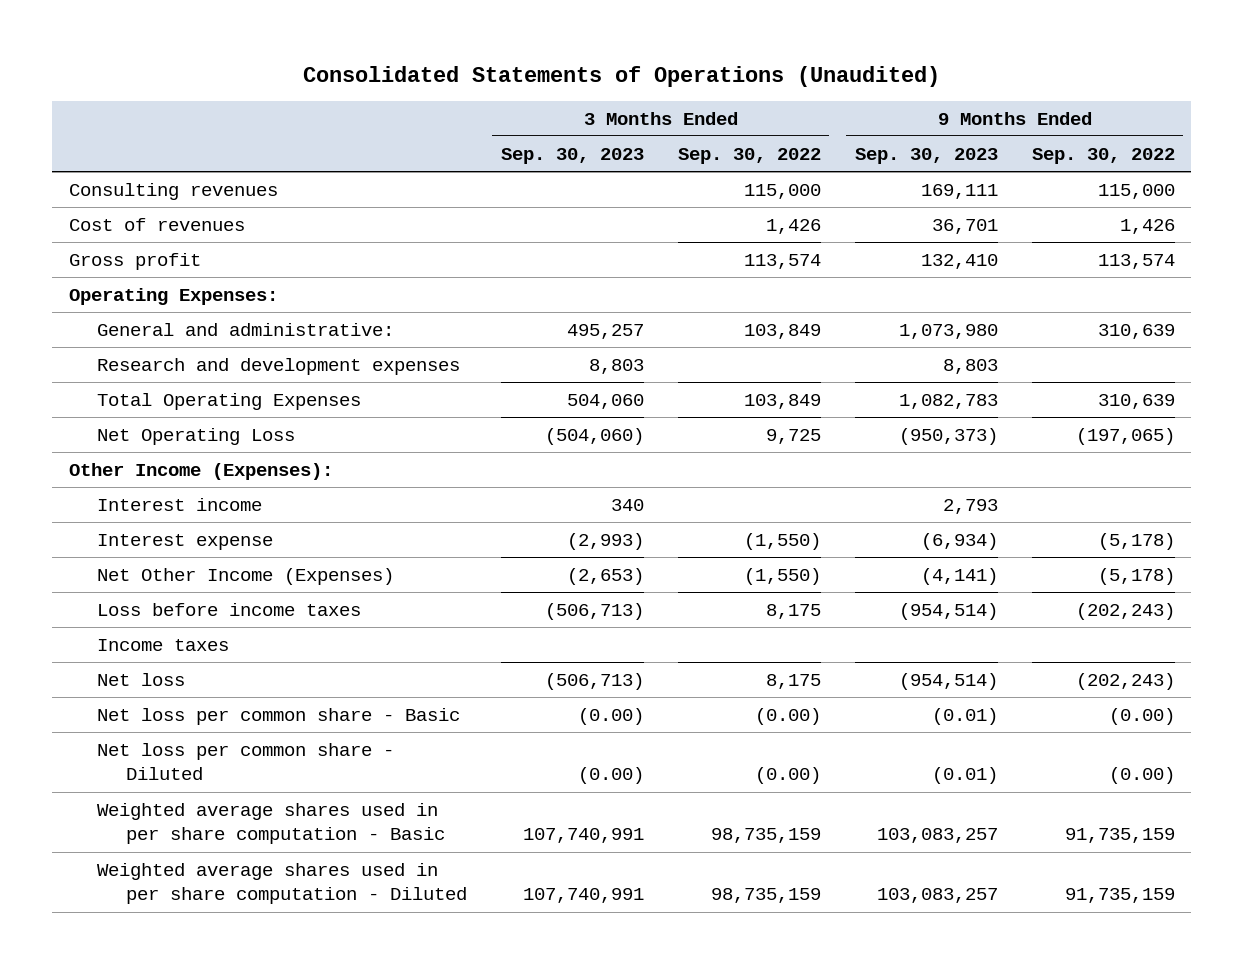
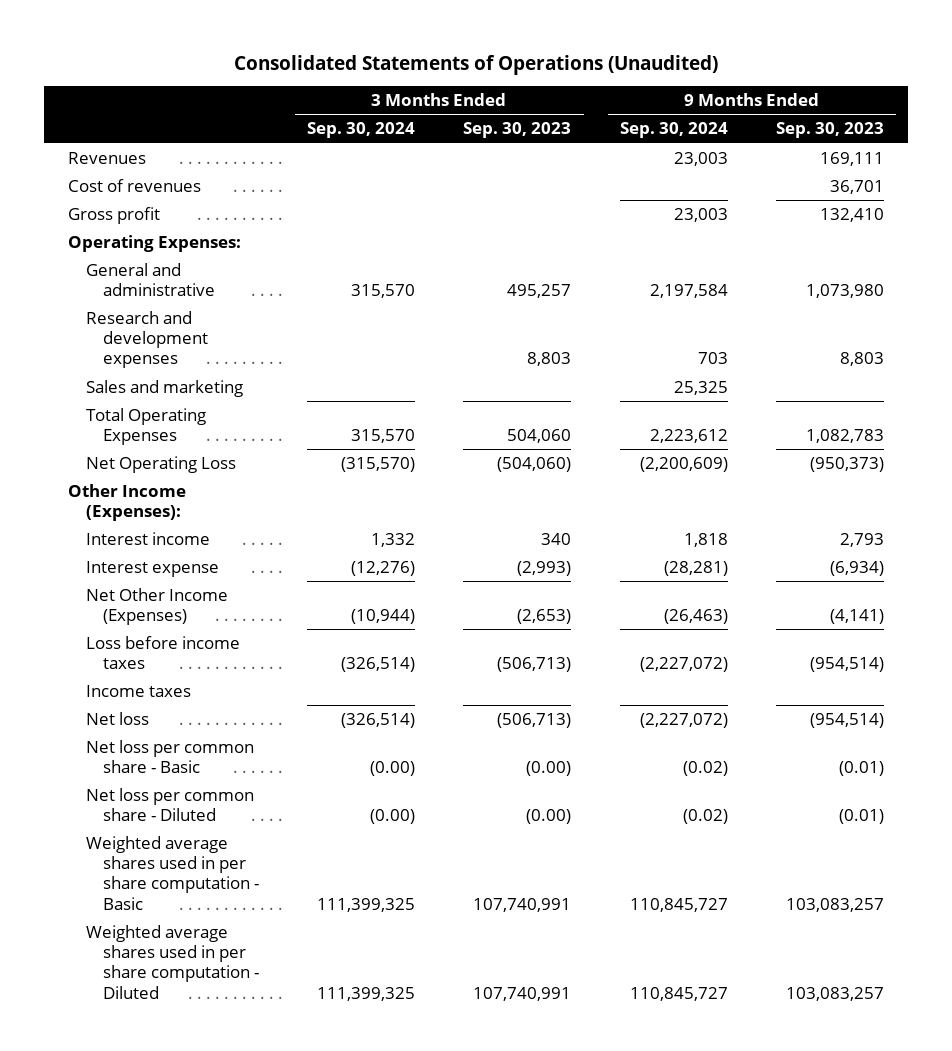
- | 3 Months Ended Sep. 30, 2023 | 3 Months Ended Sep. 30, 2022 | 9 Months Ended Sep. 30, 2023 | 9 Months Ended Sep. 30, 2022
+ | 3 Months Ended Sep. 30, 2024 | 3 Months Ended Sep. 30, 2023 | 9 Months Ended Sep. 30, 2024 | 9 Months Ended Sep. 30, 2023
- Consulting revenues | | 115,000 | 169,111 | 115,000
+ Revenues | | | 23,003 | 169,111
- General and administrative: | 495,257 | 103,849 | 1,073,980 | 310,639
+ General and administrative | 315,570 | 495,257 | 2,197,584 | 1,073,980
+ Sales and marketing | | | 25,325 |

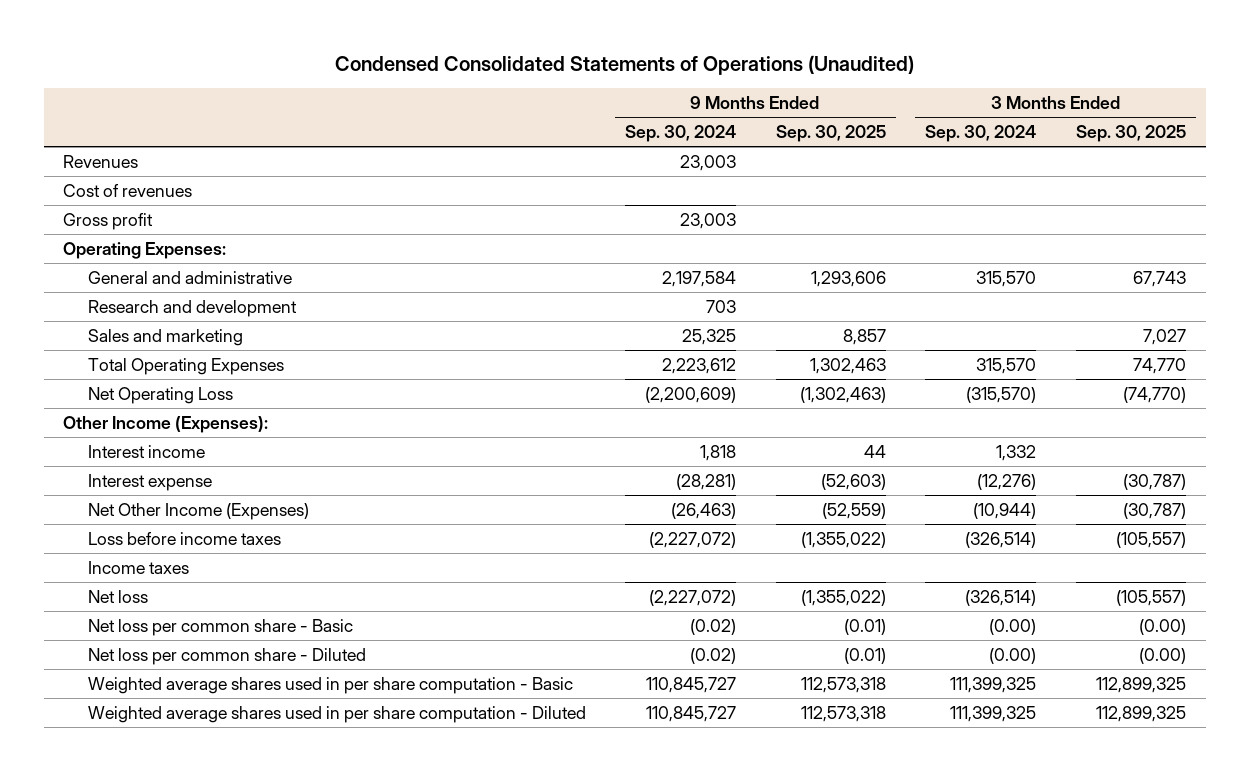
- Consolidated Statements of Operations (Unaudited)
+ Condensed Consolidated Statements of Operations (Unaudited)
- | 3 Months Ended Sep. 30, 2024 | 3 Months Ended Sep. 30, 2023 | 9 Months Ended Sep. 30, 2024 | 9 Months Ended Sep. 30, 2023
+ | 9 Months Ended Sep. 30, 2024 | 9 Months Ended Sep. 30, 2025 | 3 Months Ended Sep. 30, 2024 | 3 Months Ended Sep. 30, 2025
- Research and development expenses | | 8,803 | 703 | 8,803
+ Research and development | 703 | | |

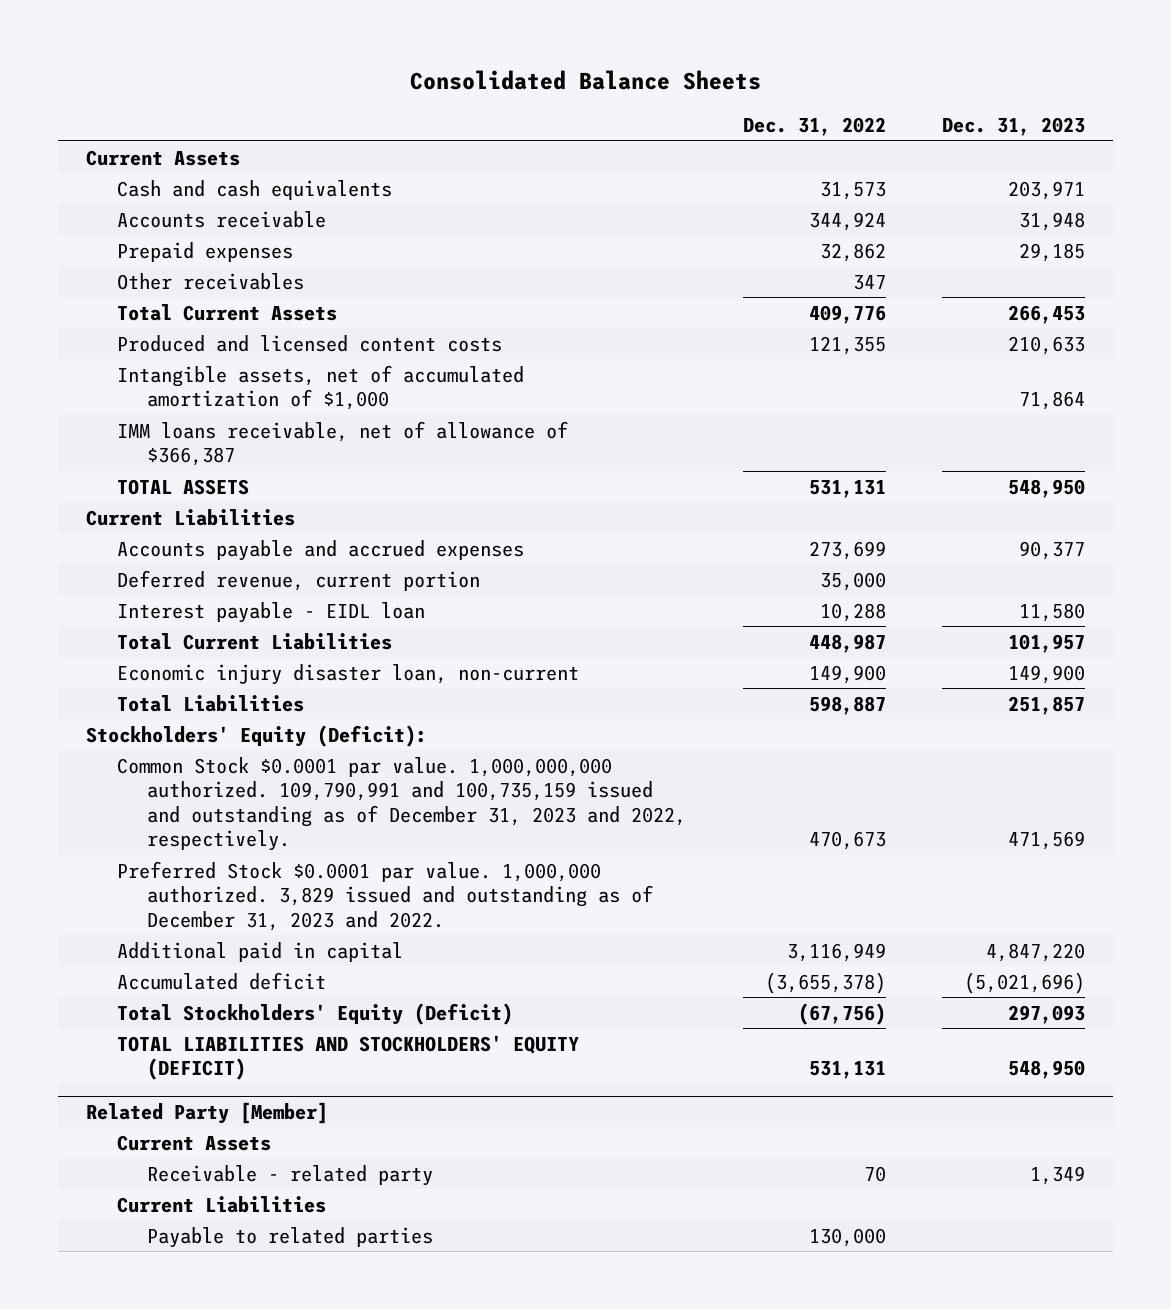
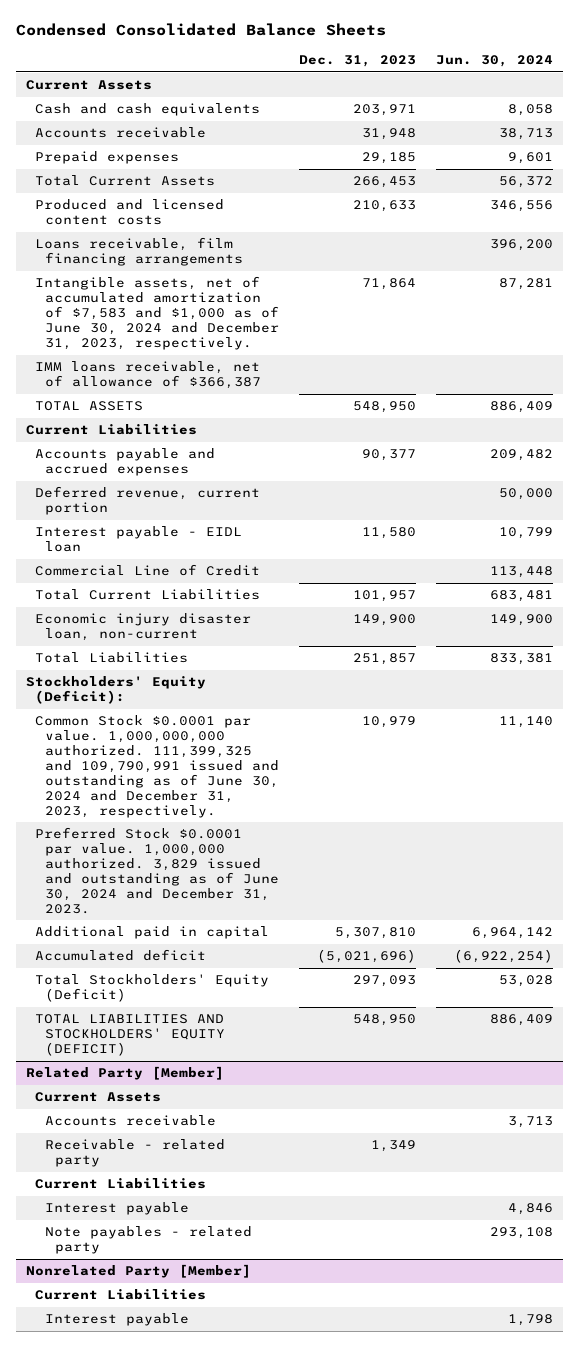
- Consolidated Balance Sheets
+ Condensed Consolidated Balance Sheets
- | Dec. 31, 2022 | Dec. 31, 2023
+ | Dec. 31, 2023 | Jun. 30, 2024
- Other receivables | 347 |
- Intangible assets, net of accumulated amortization of $1,000 | | 71,864
+ Loans receivable, film financing arrangements | | 396,200
+ Intangible assets, net of accumulated amortization of $7,583 and $1,000 as of June 30, 2024 and December 31, 2023, respectively. | 71,864 | 87,281
+ Commercial Line of Credit | | 113,448
- Common Stock $0.0001 par value. 1,000,000,000 authorized. 109,790,991 and 100,735,159 issued and outstanding as of December 31, 2023 and 2022, respectively. | 470,673 | 471,569
- Preferred Stock $0.0001 par value. 1,000,000 authorized. 3,829 issued and outstanding as of December 31, 2023 and 2022.
- Additional paid in capital | 3,116,949 | 4,847,220
+ Common Stock $0.0001 par value. 1,000,000,000 authorized. 111,399,325 and 109,790,991 issued and outstanding as of June 30, 2024 and December 31, 2023, respectively. | 10,979 | 11,140
+ Preferred Stock $0.0001 par value. 1,000,000 authorized. 3,829 issued and outstanding as of June 30, 2024 and December 31, 2023.
+ Additional paid in capital | 5,307,810 | 6,964,142
@ Related Party [Member]
+ Accounts receivable | | 3,713
- Payable to related parties | 130,000 |
+ Interest payable | | 4,846
+ Note payables - related party | | 293,108
+ Nonrelated Party [Member]
+ Current Liabilities
+ Interest payable | | 1,798

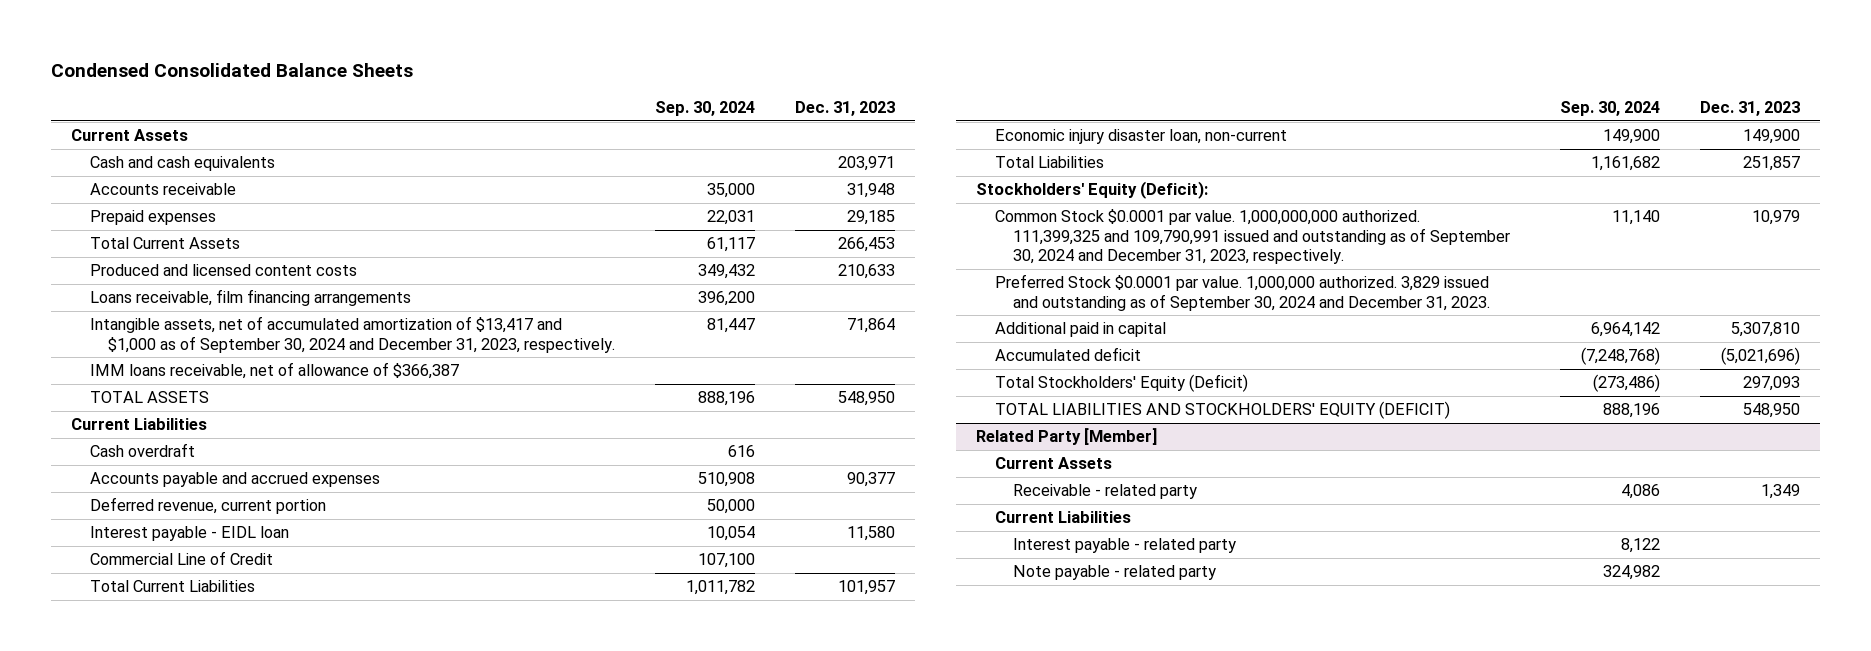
- | Dec. 31, 2023 | Jun. 30, 2024
+ | Sep. 30, 2024 | Dec. 31, 2023
- Intangible assets, net of accumulated amortization of $7,583 and $1,000 as of June 30, 2024 and December 31, 2023, respectively. | 71,864 | 87,281
+ Intangible assets, net of accumulated amortization of $13,417 and $1,000 as of September 30, 2024 and December 31, 2023, respectively. | 81,447 | 71,864
+ Cash overdraft | 616 |
- Common Stock $0.0001 par value. 1,000,000,000 authorized. 111,399,325 and 109,790,991 issued and outstanding as of June 30, 2024 and December 31, 2023, respectively. | 10,979 | 11,140
- Preferred Stock $0.0001 par value. 1,000,000 authorized. 3,829 issued and outstanding as of June 30, 2024 and December 31, 2023.
+ Common Stock $0.0001 par value. 1,000,000,000 authorized. 111,399,325 and 109,790,991 issued and outstanding as of September 30, 2024 and December 31, 2023, respectively. | 11,140 | 10,979
+ Preferred Stock $0.0001 par value. 1,000,000 authorized. 3,829 issued and outstanding as of September 30, 2024 and December 31, 2023.
@ Related Party [Member]
- Accounts receivable | | 3,713
- Interest payable | | 4,846
- Note payables - related party | | 293,108
- Nonrelated Party [Member]
- Current Liabilities
- Interest payable | | 1,798
@ Related Party [Member]
+ Interest payable - related party | 8,122 |
+ Note payable - related party | 324,982 |

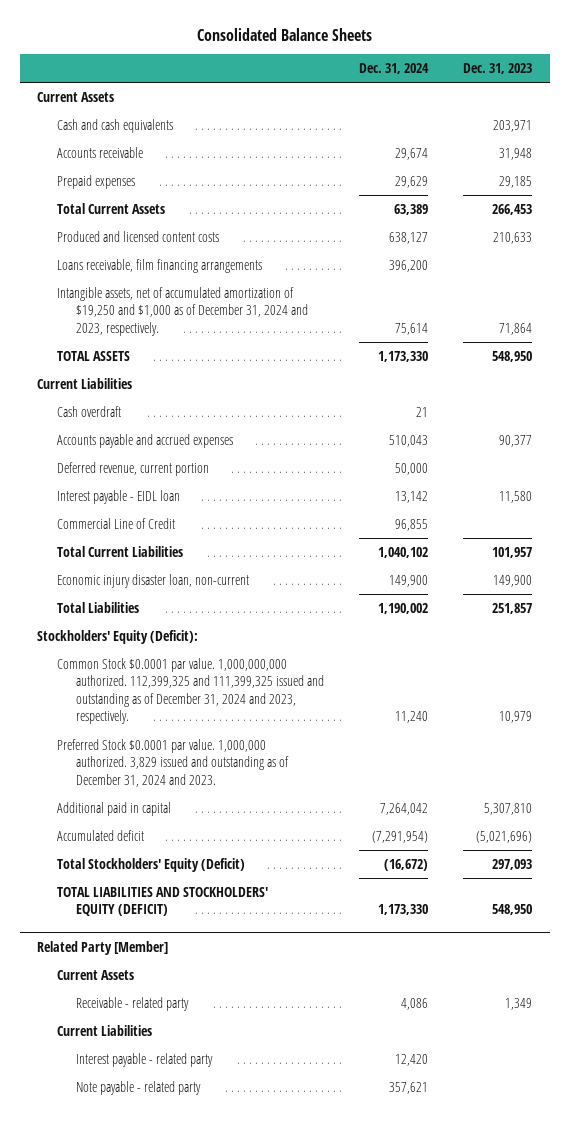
- Condensed Consolidated Balance Sheets
+ Consolidated Balance Sheets
- | Sep. 30, 2024 | Dec. 31, 2023
+ | Dec. 31, 2024 | Dec. 31, 2023
- Intangible assets, net of accumulated amortization of $13,417 and $1,000 as of September 30, 2024 and December 31, 2023, respectively. | 81,447 | 71,864
- IMM loans receivable, net of allowance of $366,387
+ Intangible assets, net of accumulated amortization of $19,250 and $1,000 as of December 31, 2024 and 2023, respectively. | 75,614 | 71,864
- Common Stock $0.0001 par value. 1,000,000,000 authorized. 111,399,325 and 109,790,991 issued and outstanding as of September 30, 2024 and December 31, 2023, respectively. | 11,140 | 10,979
- Preferred Stock $0.0001 par value. 1,000,000 authorized. 3,829 issued and outstanding as of September 30, 2024 and December 31, 2023.
+ Common Stock $0.0001 par value. 1,000,000,000 authorized. 112,399,325 and 111,399,325 issued and outstanding as of December 31, 2024 and 2023, respectively. | 11,240 | 10,979
+ Preferred Stock $0.0001 par value. 1,000,000 authorized. 3,829 issued and outstanding as of December 31, 2024 and 2023.

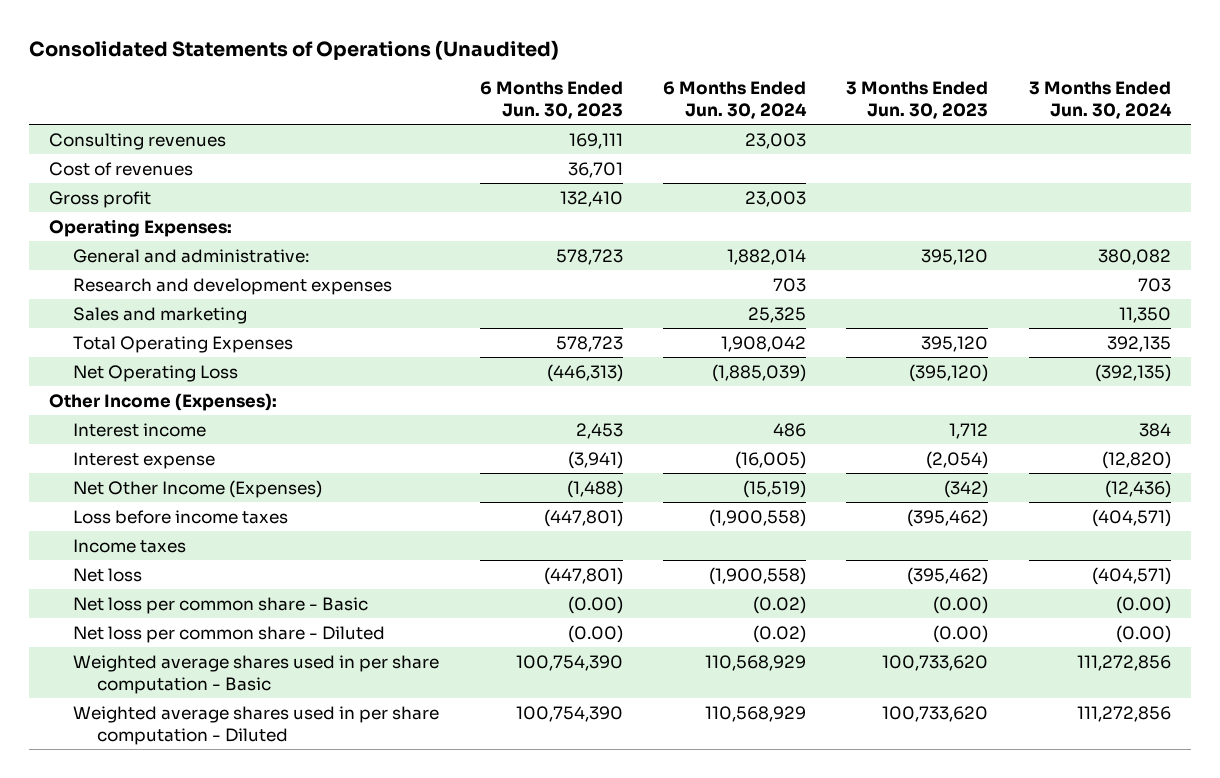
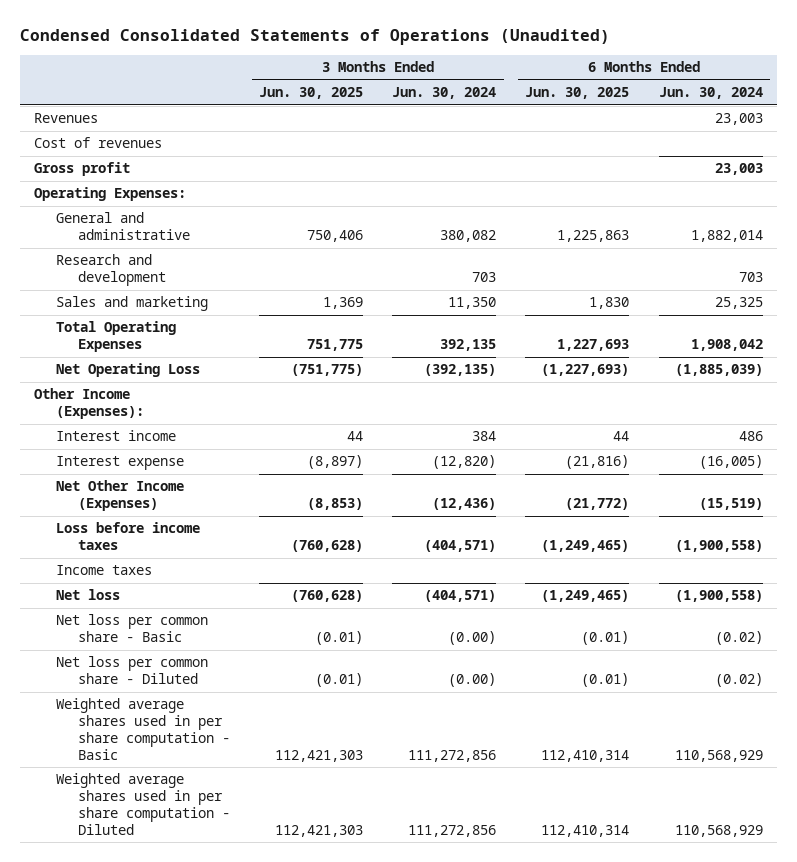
- Consolidated Statements of Operations (Unaudited)
+ Condensed Consolidated Statements of Operations (Unaudited)
- | 6 Months Ended Jun. 30, 2023 | 6 Months Ended Jun. 30, 2024 | 3 Months Ended Jun. 30, 2023 | 3 Months Ended Jun. 30, 2024
+ | 3 Months Ended Jun. 30, 2025 | 3 Months Ended Jun. 30, 2024 | 6 Months Ended Jun. 30, 2025 | 6 Months Ended Jun. 30, 2024
- Consulting revenues | 169,111 | 23,003 | |
+ Revenues | | | | 23,003
- General and administrative: | 578,723 | 1,882,014 | 395,120 | 380,082
- Research and development expenses | | 703 | | 703
+ General and administrative | 750,406 | 380,082 | 1,225,863 | 1,882,014
+ Research and development | | 703 | | 703

